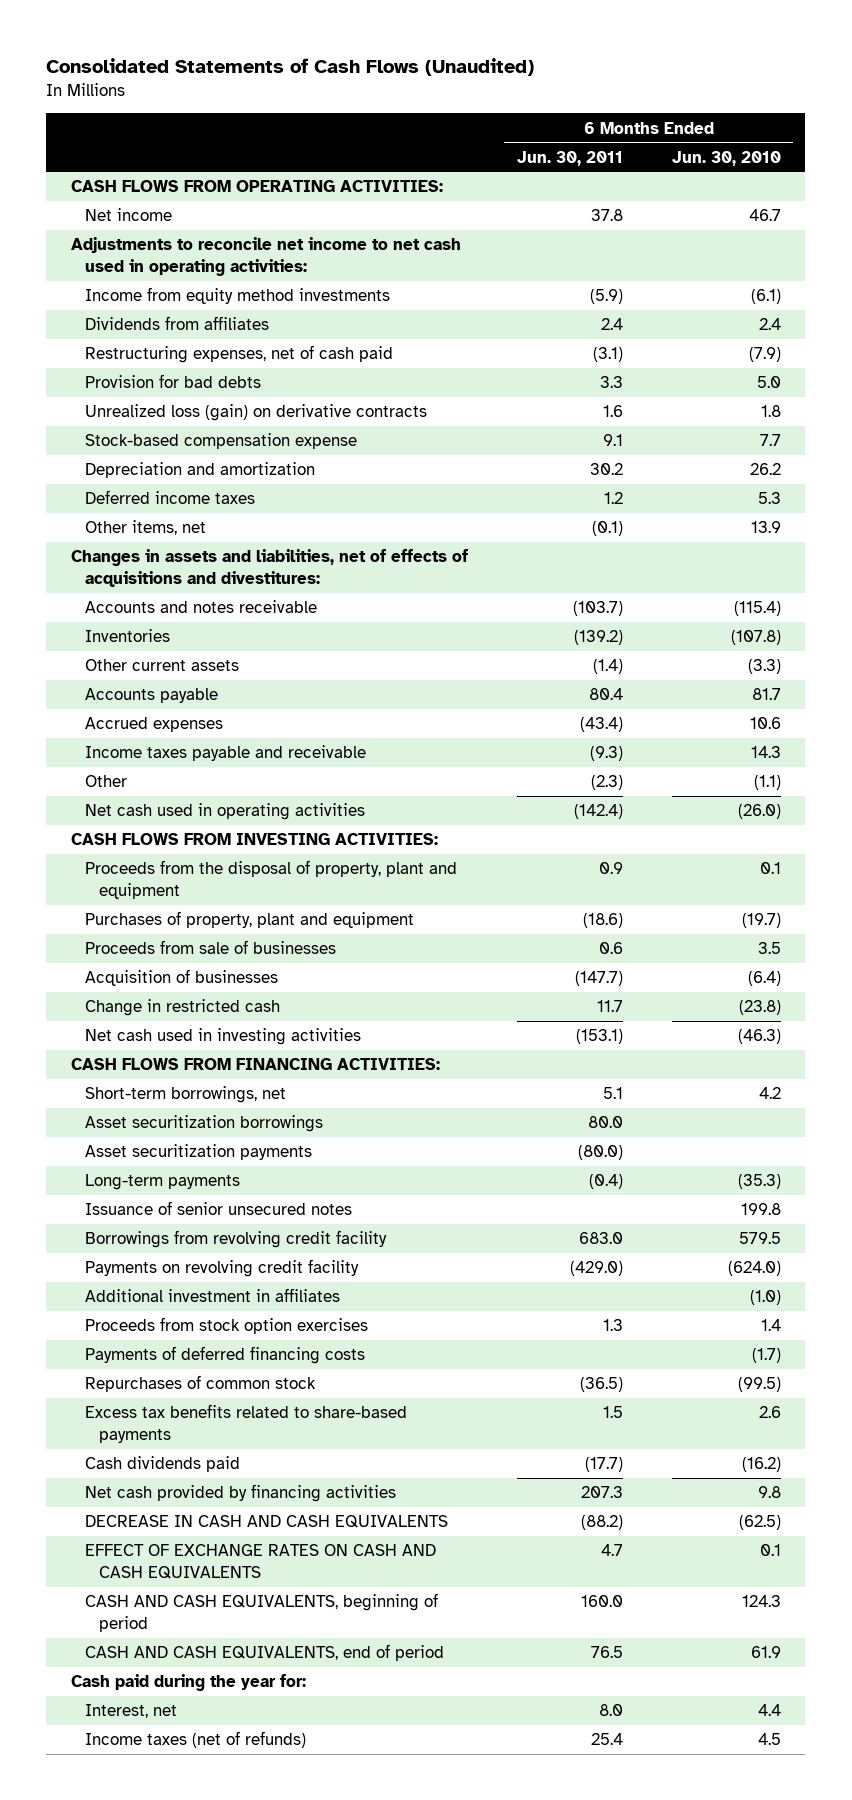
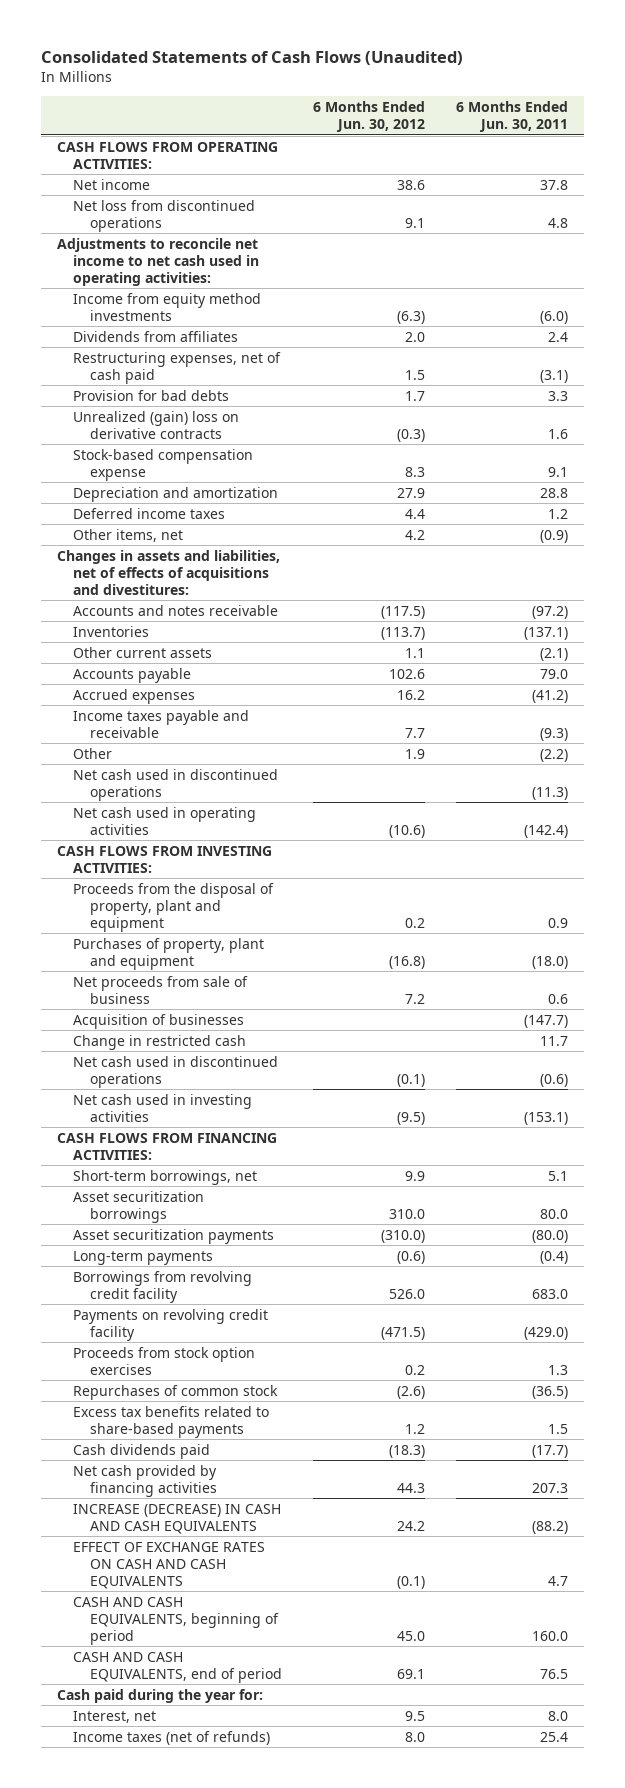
- | 6 Months Ended Jun. 30, 2011 | 6 Months Ended Jun. 30, 2010
+ | 6 Months Ended Jun. 30, 2012 | 6 Months Ended Jun. 30, 2011
+ Net loss from discontinued operations | 9.1 | 4.8
- Income from equity method investments | (5.9) | (6.1)
+ Income from equity method investments | (6.3) | (6.0)
- Unrealized loss (gain) on derivative contracts | 1.6 | 1.8
+ Unrealized (gain) loss on derivative contracts | (0.3) | 1.6
- Depreciation and amortization | 30.2 | 26.2
+ Depreciation and amortization | 27.9 | 28.8
- Other items, net | (0.1) | 13.9
+ Other items, net | 4.2 | (0.9)
- Accounts and notes receivable | (103.7) | (115.4)
- Inventories | (139.2) | (107.8)
- Other current assets | (1.4) | (3.3)
- Accounts payable | 80.4 | 81.7
- Accrued expenses | (43.4) | 10.6
+ Accounts and notes receivable | (117.5) | (97.2)
+ Inventories | (113.7) | (137.1)
+ Other current assets | 1.1 | (2.1)
+ Accounts payable | 102.6 | 79.0
+ Accrued expenses | 16.2 | (41.2)
- Other | (2.3) | (1.1)
+ Other | 1.9 | (2.2)
+ Net cash used in discontinued operations | | (11.3)
- Purchases of property, plant and equipment | (18.6) | (19.7)
- Proceeds from sale of businesses | 0.6 | 3.5
+ Purchases of property, plant and equipment | (16.8) | (18.0)
+ Net proceeds from sale of business | 7.2 | 0.6
+ Net cash used in discontinued operations | (0.1) | (0.6)
- Issuance of senior unsecured notes | | 199.8
- Additional investment in affiliates | | (1.0)
- Payments of deferred financing costs | | (1.7)
- DECREASE IN CASH AND CASH EQUIVALENTS | (88.2) | (62.5)
+ INCREASE (DECREASE) IN CASH AND CASH EQUIVALENTS | 24.2 | (88.2)

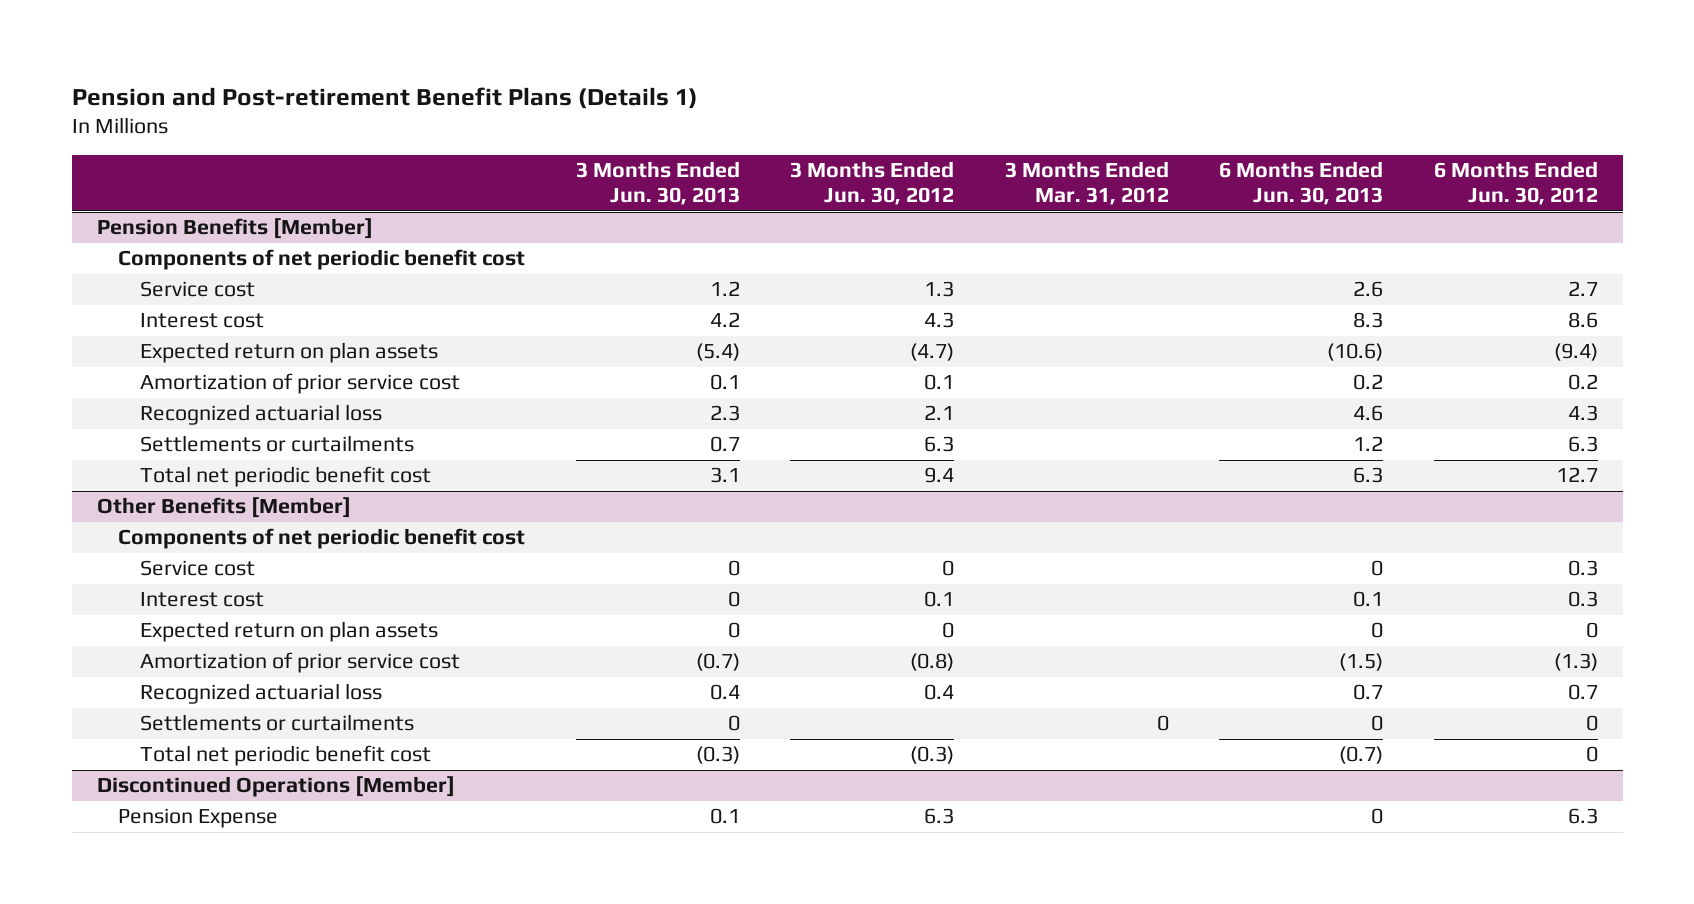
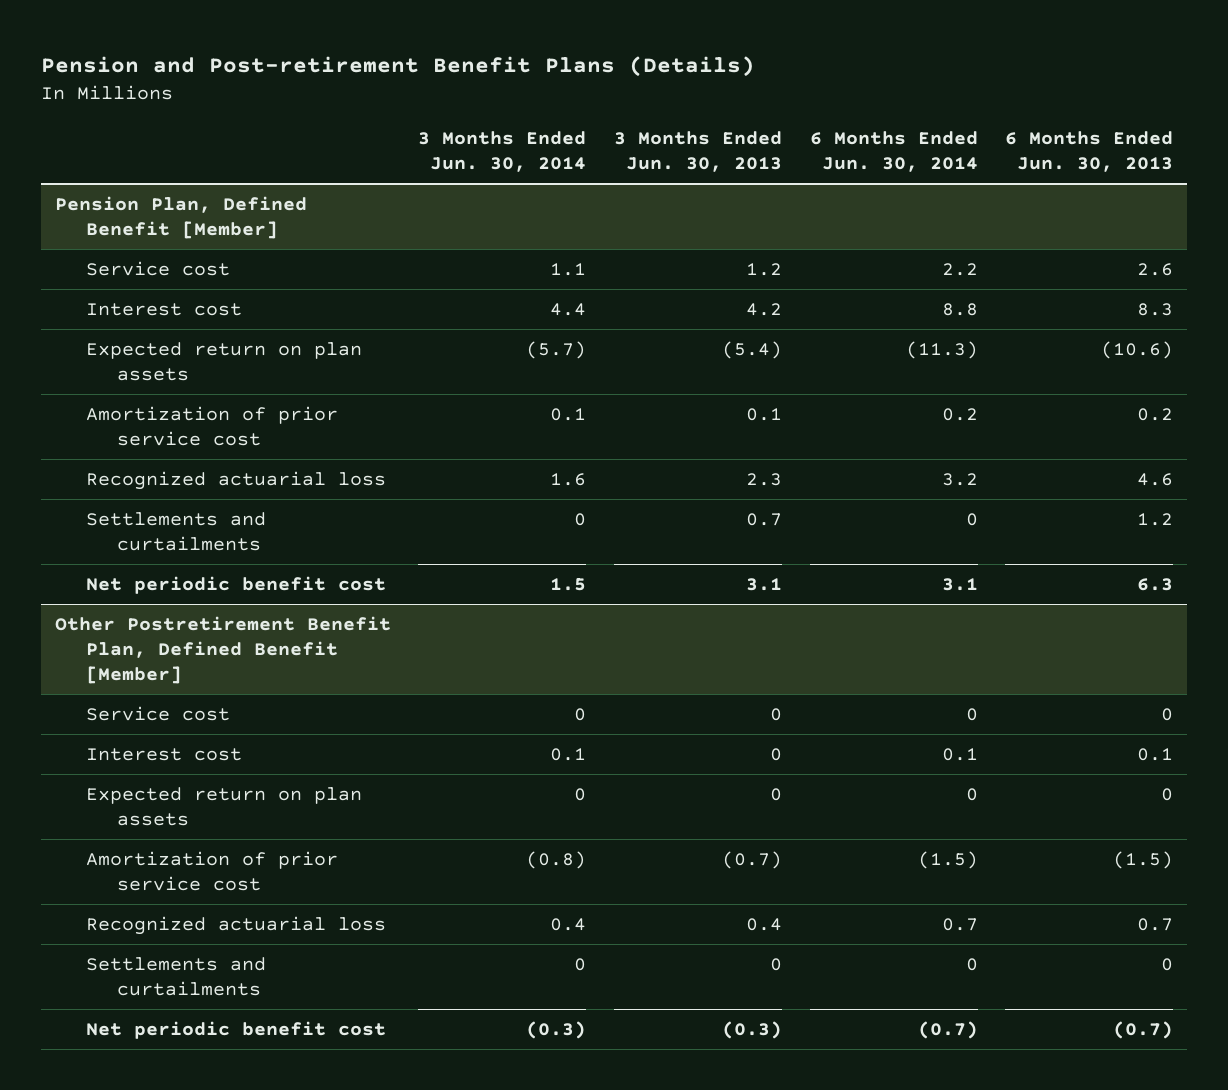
- Pension and Post-retirement Benefit Plans (Details 1)
+ Pension and Post-retirement Benefit Plans (Details)
- | 3 Months Ended Jun. 30, 2013 | 3 Months Ended Jun. 30, 2012 | 3 Months Ended Mar. 31, 2012 | 6 Months Ended Jun. 30, 2013 | 6 Months Ended Jun. 30, 2012
+ | 3 Months Ended Jun. 30, 2014 | 3 Months Ended Jun. 30, 2013 | 6 Months Ended Jun. 30, 2014 | 6 Months Ended Jun. 30, 2013
- Pension Benefits [Member]
- Components of net periodic benefit cost
+ Pension Plan, Defined Benefit [Member]
- Settlements or curtailments | 0.7 | 6.3 | | 1.2 | 6.3
- Total net periodic benefit cost | 3.1 | 9.4 | | 6.3 | 12.7
- Other Benefits [Member]
- Components of net periodic benefit cost
+ Settlements and curtailments | 0 | 0.7 | 0 | 1.2
+ Net periodic benefit cost | 1.5 | 3.1 | 3.1 | 6.3
+ Other Postretirement Benefit Plan, Defined Benefit [Member]
- Settlements or curtailments | 0 | | 0 | 0 | 0
- Total net periodic benefit cost | (0.3) | (0.3) | | (0.7) | 0
- Discontinued Operations [Member]
- Pension Expense | 0.1 | 6.3 | | 0 | 6.3
+ Settlements and curtailments | 0 | 0 | 0 | 0
+ Net periodic benefit cost | (0.3) | (0.3) | (0.7) | (0.7)

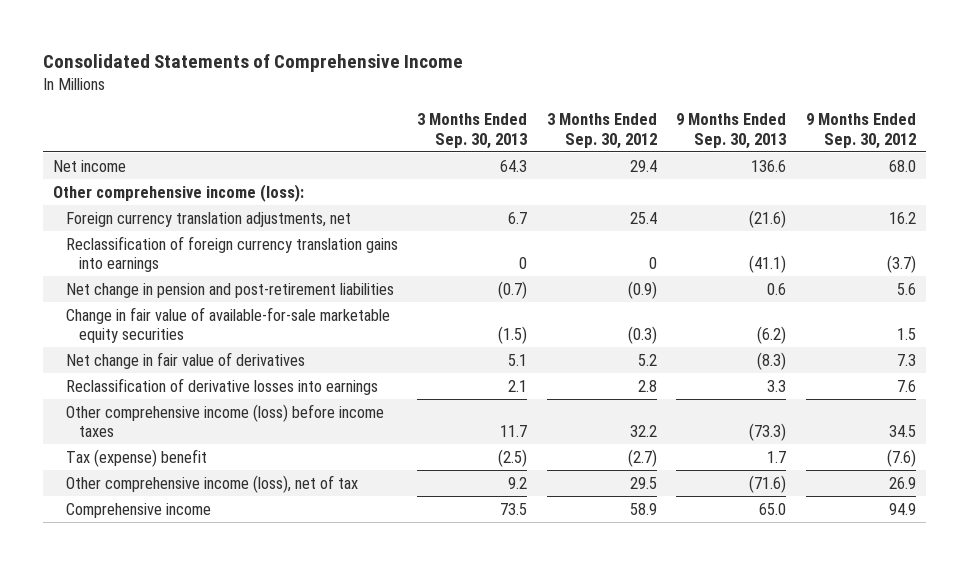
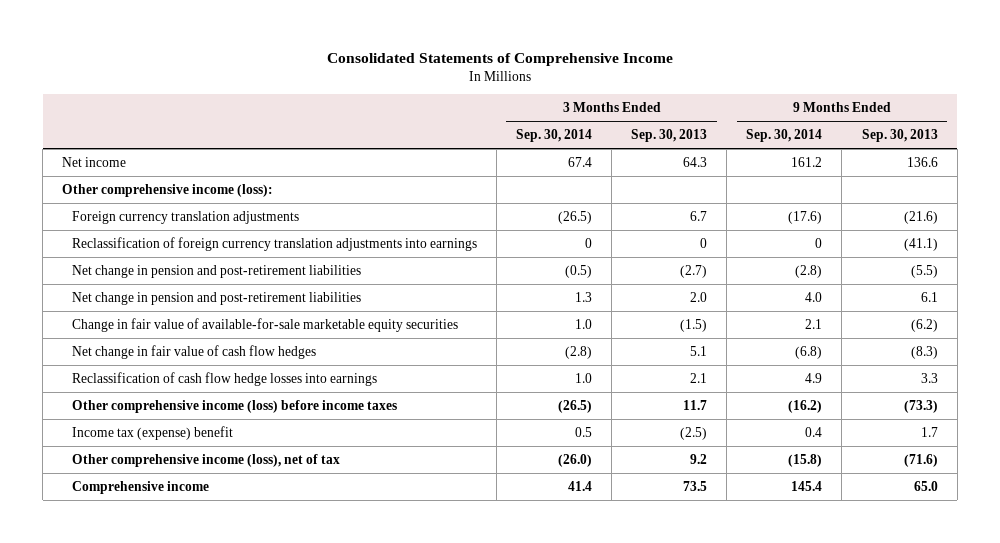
- | 3 Months Ended Sep. 30, 2013 | 3 Months Ended Sep. 30, 2012 | 9 Months Ended Sep. 30, 2013 | 9 Months Ended Sep. 30, 2012
+ | 3 Months Ended Sep. 30, 2014 | 3 Months Ended Sep. 30, 2013 | 9 Months Ended Sep. 30, 2014 | 9 Months Ended Sep. 30, 2013
- Foreign currency translation adjustments, net | 6.7 | 25.4 | (21.6) | 16.2
- Reclassification of foreign currency translation gains into earnings | 0 | 0 | (41.1) | (3.7)
- Net change in pension and post-retirement liabilities | (0.7) | (0.9) | 0.6 | 5.6
+ Foreign currency translation adjustments | (26.5) | 6.7 | (17.6) | (21.6)
+ Reclassification of foreign currency translation adjustments into earnings | 0 | 0 | 0 | (41.1)
+ Net change in pension and post-retirement liabilities | (0.5) | (2.7) | (2.8) | (5.5)
+ Net change in pension and post-retirement liabilities | 1.3 | 2.0 | 4.0 | 6.1
- Net change in fair value of derivatives | 5.1 | 5.2 | (8.3) | 7.3
- Reclassification of derivative losses into earnings | 2.1 | 2.8 | 3.3 | 7.6
+ Net change in fair value of cash flow hedges | (2.8) | 5.1 | (6.8) | (8.3)
+ Reclassification of cash flow hedge losses into earnings | 1.0 | 2.1 | 4.9 | 3.3
- Tax (expense) benefit | (2.5) | (2.7) | 1.7 | (7.6)
+ Income tax (expense) benefit | 0.5 | (2.5) | 0.4 | 1.7

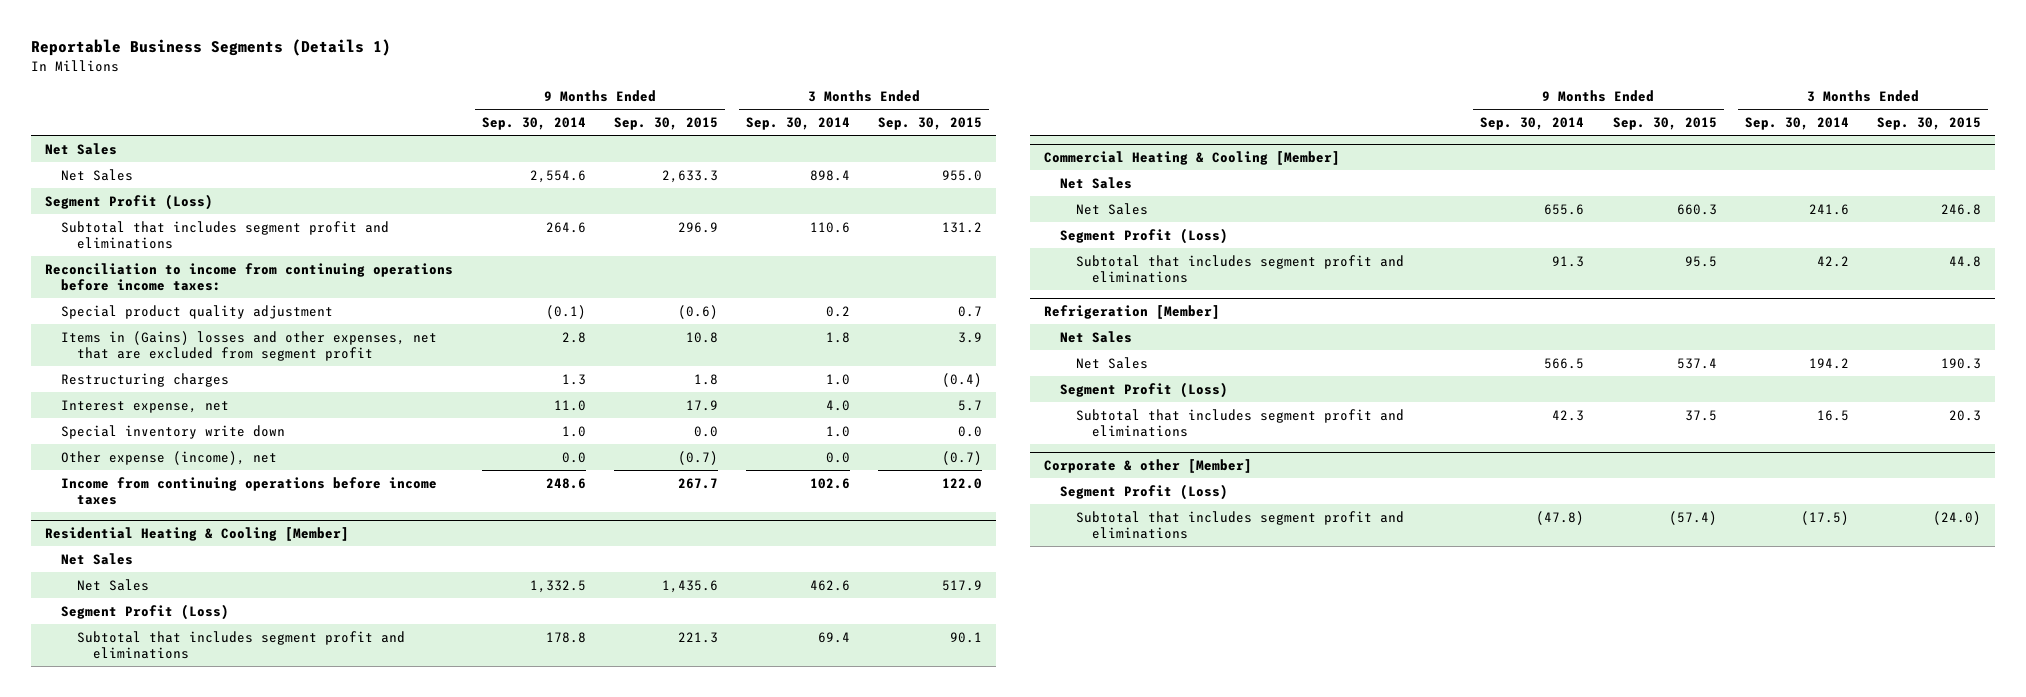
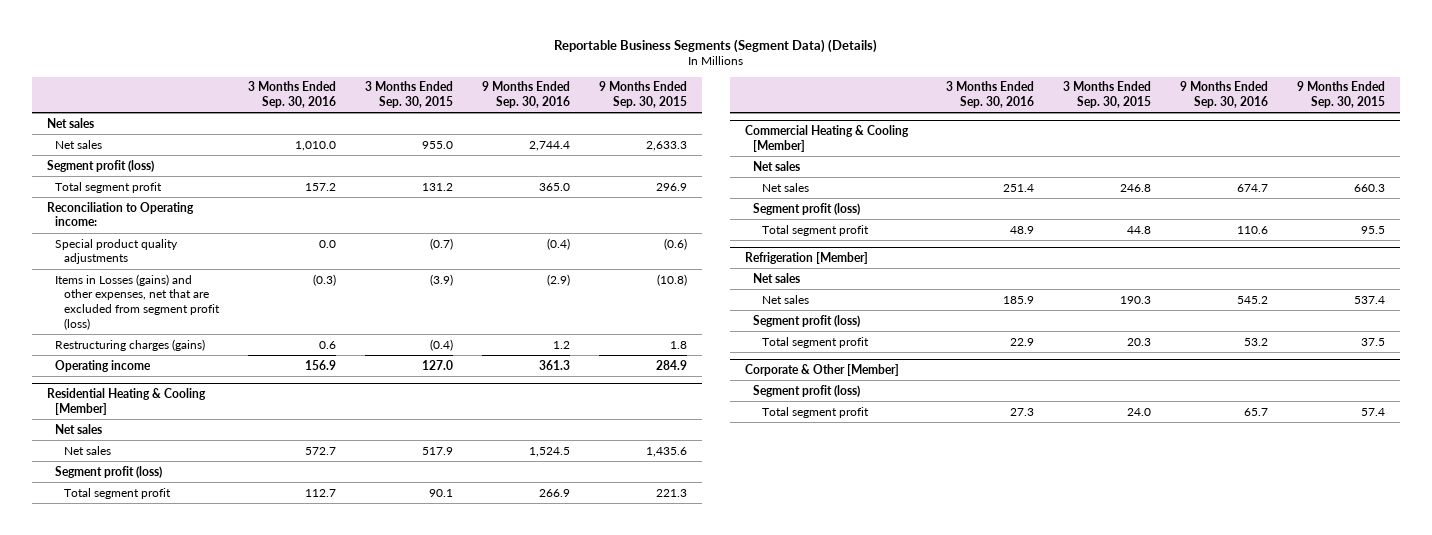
- Reportable Business Segments (Details 1)
+ Reportable Business Segments (Segment Data) (Details)
- | 9 Months Ended Sep. 30, 2014 | 9 Months Ended Sep. 30, 2015 | 3 Months Ended Sep. 30, 2014 | 3 Months Ended Sep. 30, 2015
+ | 3 Months Ended Sep. 30, 2016 | 3 Months Ended Sep. 30, 2015 | 9 Months Ended Sep. 30, 2016 | 9 Months Ended Sep. 30, 2015
- Net Sales
- Net Sales | 2,554.6 | 2,633.3 | 898.4 | 955.0
- Segment Profit (Loss)
- Subtotal that includes segment profit and eliminations | 264.6 | 296.9 | 110.6 | 131.2
- Reconciliation to income from continuing operations before income taxes:
- Special product quality adjustment | (0.1) | (0.6) | 0.2 | 0.7
- Items in (Gains) losses and other expenses, net that are excluded from segment profit | 2.8 | 10.8 | 1.8 | 3.9
- Restructuring charges | 1.3 | 1.8 | 1.0 | (0.4)
- Interest expense, net | 11.0 | 17.9 | 4.0 | 5.7
- Special inventory write down | 1.0 | 0.0 | 1.0 | 0.0
- Other expense (income), net | 0.0 | (0.7) | 0.0 | (0.7)
- Income from continuing operations before income taxes | 248.6 | 267.7 | 102.6 | 122.0
+ Net sales
+ Net sales | 1,010.0 | 955.0 | 2,744.4 | 2,633.3
+ Segment profit (loss)
+ Total segment profit | 157.2 | 131.2 | 365.0 | 296.9
+ Reconciliation to Operating income:
+ Special product quality adjustments | 0.0 | (0.7) | (0.4) | (0.6)
+ Items in Losses (gains) and other expenses, net that are excluded from segment profit (loss) | (0.3) | (3.9) | (2.9) | (10.8)
+ Restructuring charges (gains) | 0.6 | (0.4) | 1.2 | 1.8
+ Operating income | 156.9 | 127.0 | 361.3 | 284.9
@ Residential Heating & Cooling [Member]
- Net Sales
- Net Sales | 1,332.5 | 1,435.6 | 462.6 | 517.9
- Segment Profit (Loss)
- Subtotal that includes segment profit and eliminations | 178.8 | 221.3 | 69.4 | 90.1
+ Net sales
+ Net sales | 572.7 | 517.9 | 1,524.5 | 1,435.6
+ Segment profit (loss)
+ Total segment profit | 112.7 | 90.1 | 266.9 | 221.3
@ Commercial Heating & Cooling [Member]
- Net Sales
- Net Sales | 655.6 | 660.3 | 241.6 | 246.8
- Segment Profit (Loss)
- Subtotal that includes segment profit and eliminations | 91.3 | 95.5 | 42.2 | 44.8
+ Net sales
+ Net sales | 251.4 | 246.8 | 674.7 | 660.3
+ Segment profit (loss)
+ Total segment profit | 48.9 | 44.8 | 110.6 | 95.5
@ Refrigeration [Member]
- Net Sales
- Net Sales | 566.5 | 537.4 | 194.2 | 190.3
- Segment Profit (Loss)
- Subtotal that includes segment profit and eliminations | 42.3 | 37.5 | 16.5 | 20.3
- Corporate & other [Member]
- Segment Profit (Loss)
- Subtotal that includes segment profit and eliminations | (47.8) | (57.4) | (17.5) | (24.0)
@ Refrigeration [Member]
+ Net sales
+ Net sales | 185.9 | 190.3 | 545.2 | 537.4
+ Segment profit (loss)
+ Total segment profit | 22.9 | 20.3 | 53.2 | 37.5
+ Corporate & Other [Member]
+ Segment profit (loss)
+ Total segment profit | 27.3 | 24.0 | 65.7 | 57.4

